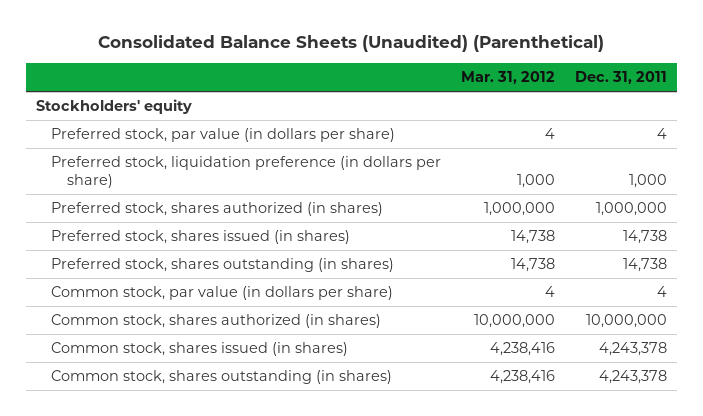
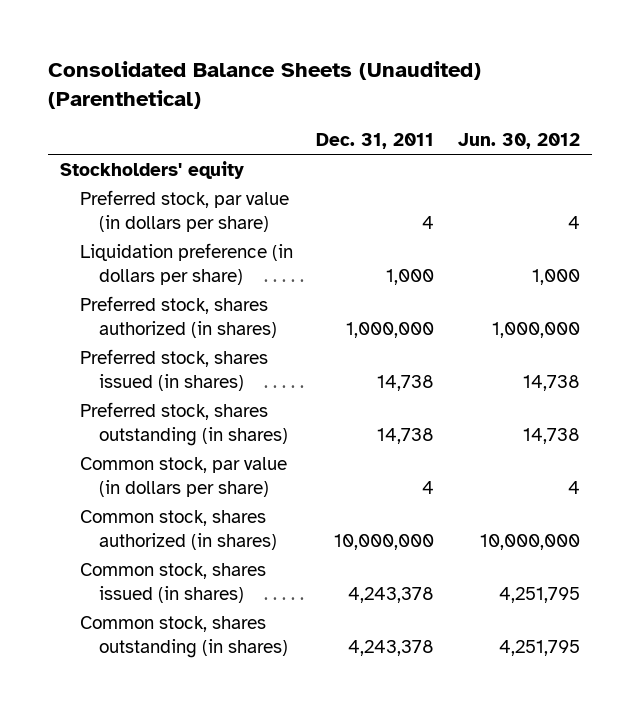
- | Mar. 31, 2012 | Dec. 31, 2011
+ | Dec. 31, 2011 | Jun. 30, 2012
- Preferred stock, liquidation preference (in dollars per share) | 1,000 | 1,000
+ Liquidation preference (in dollars per share) | 1,000 | 1,000

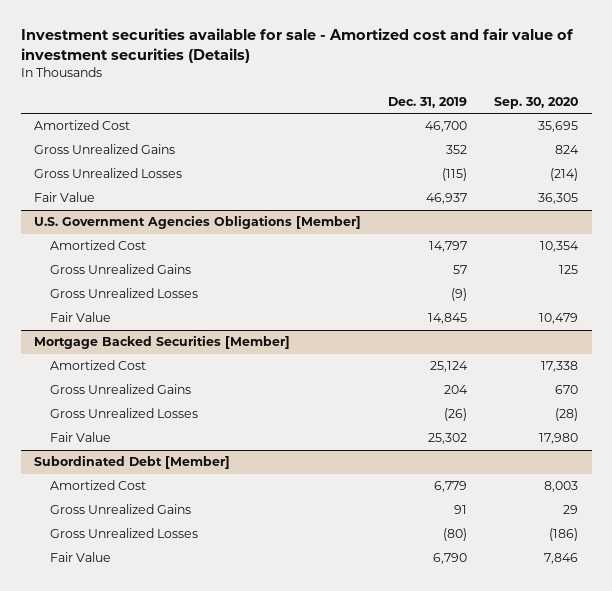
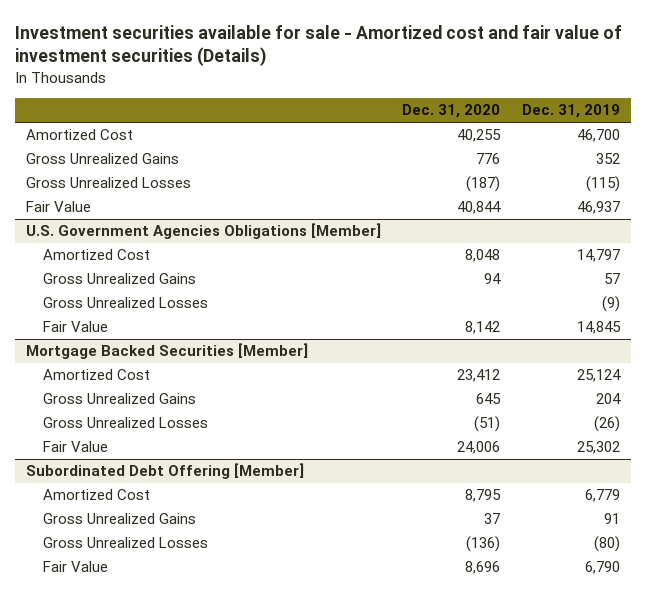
- | Dec. 31, 2019 | Sep. 30, 2020
+ | Dec. 31, 2020 | Dec. 31, 2019
- Subordinated Debt [Member]
+ Subordinated Debt Offering [Member]

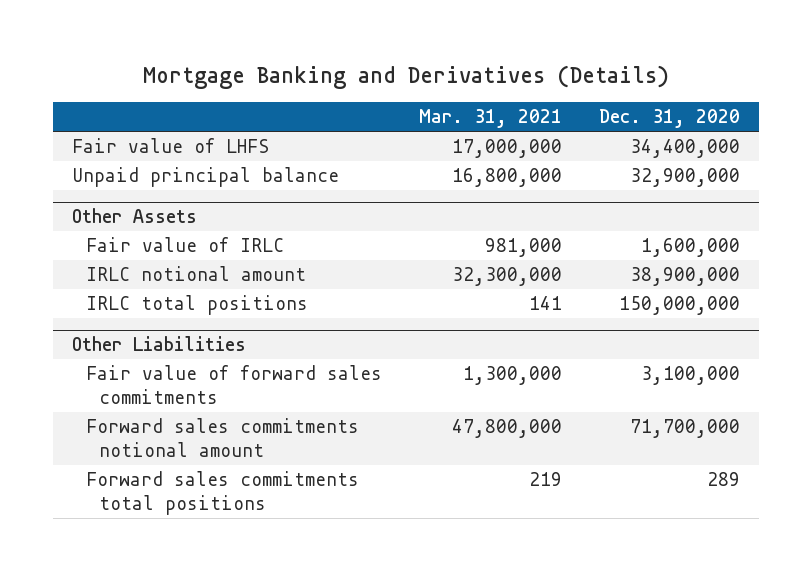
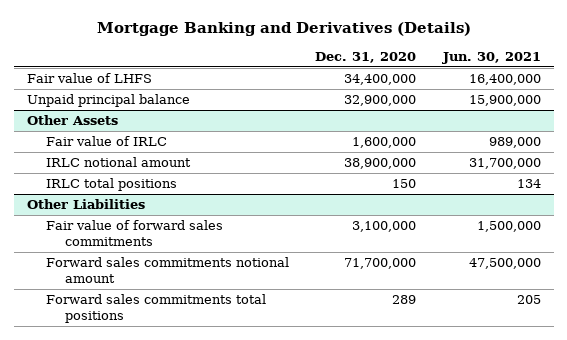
- | Mar. 31, 2021 | Dec. 31, 2020
+ | Dec. 31, 2020 | Jun. 30, 2021
@ Other Assets
- IRLC total positions | 141 | 150,000,000
+ IRLC total positions | 150 | 134

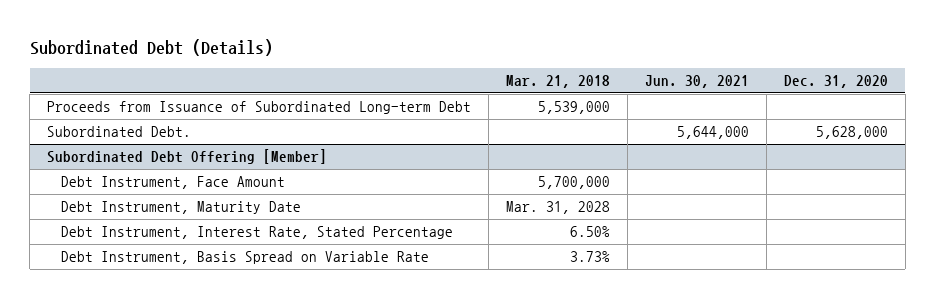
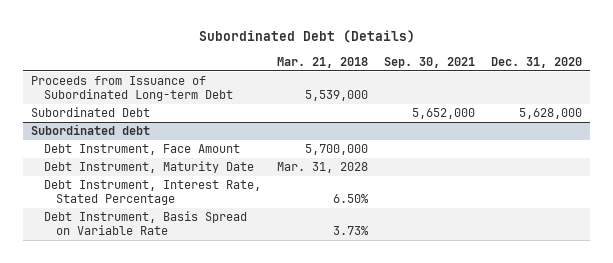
- | Mar. 21, 2018 | Jun. 30, 2021 | Dec. 31, 2020
+ | Mar. 21, 2018 | Sep. 30, 2021 | Dec. 31, 2020
- Subordinated Debt. | | 5,644,000 | 5,628,000
- Subordinated Debt Offering [Member]
+ Subordinated Debt | | 5,652,000 | 5,628,000
+ Subordinated debt

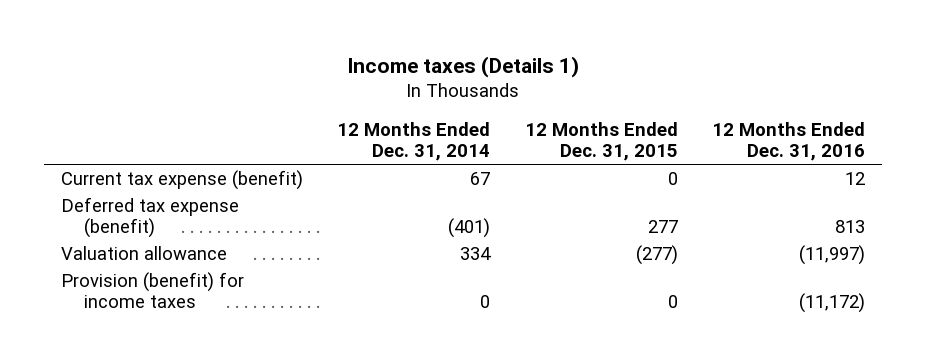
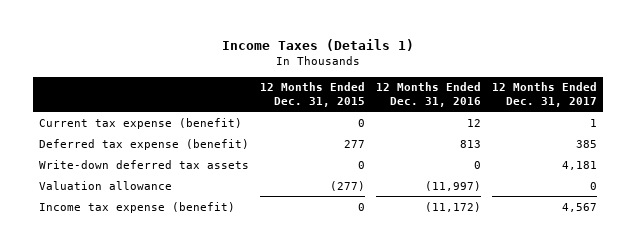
- Income taxes (Details 1)
+ Income Taxes (Details 1)
- | 12 Months Ended Dec. 31, 2014 | 12 Months Ended Dec. 31, 2015 | 12 Months Ended Dec. 31, 2016
+ | 12 Months Ended Dec. 31, 2015 | 12 Months Ended Dec. 31, 2016 | 12 Months Ended Dec. 31, 2017
+ Write-down deferred tax assets | 0 | 0 | 4,181
- Provision (benefit) for income taxes | 0 | 0 | (11,172)
+ Income tax expense (benefit) | 0 | (11,172) | 4,567

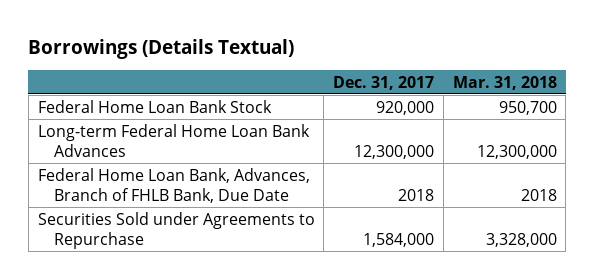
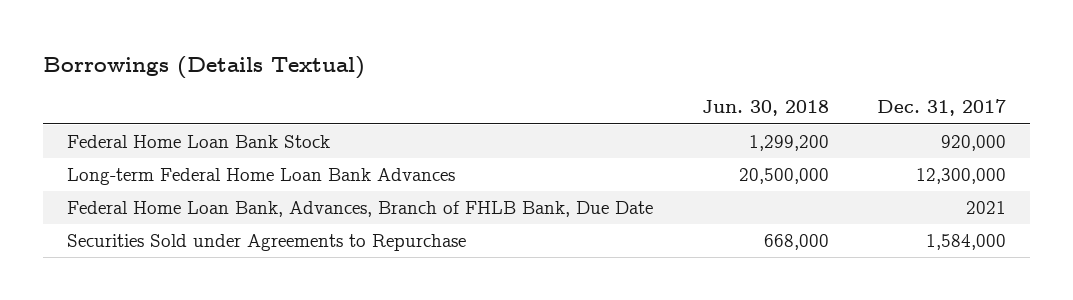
- | Dec. 31, 2017 | Mar. 31, 2018
+ | Jun. 30, 2018 | Dec. 31, 2017
- Federal Home Loan Bank, Advances, Branch of FHLB Bank, Due Date | 2018 | 2018
+ Federal Home Loan Bank, Advances, Branch of FHLB Bank, Due Date | | 2021

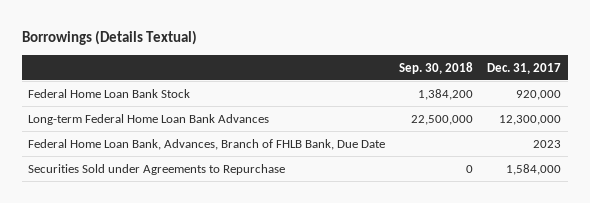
- | Jun. 30, 2018 | Dec. 31, 2017
+ | Sep. 30, 2018 | Dec. 31, 2017
- Federal Home Loan Bank, Advances, Branch of FHLB Bank, Due Date | | 2021
+ Federal Home Loan Bank, Advances, Branch of FHLB Bank, Due Date | | 2023

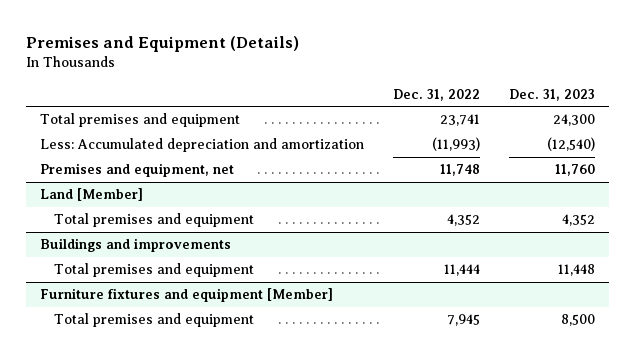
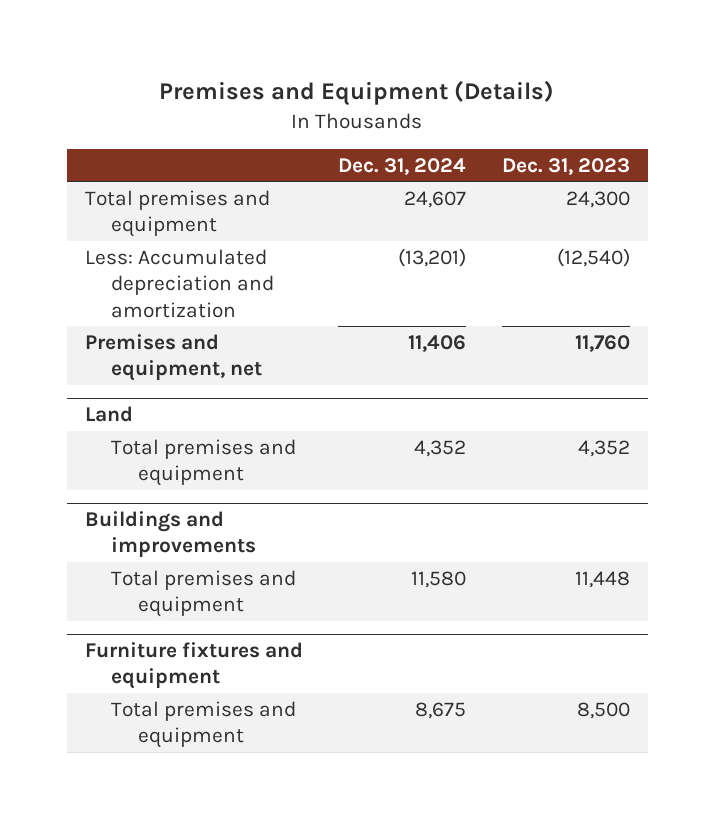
- | Dec. 31, 2022 | Dec. 31, 2023
+ | Dec. 31, 2024 | Dec. 31, 2023
- Land [Member]
+ Land
- Furniture fixtures and equipment [Member]
+ Furniture fixtures and equipment

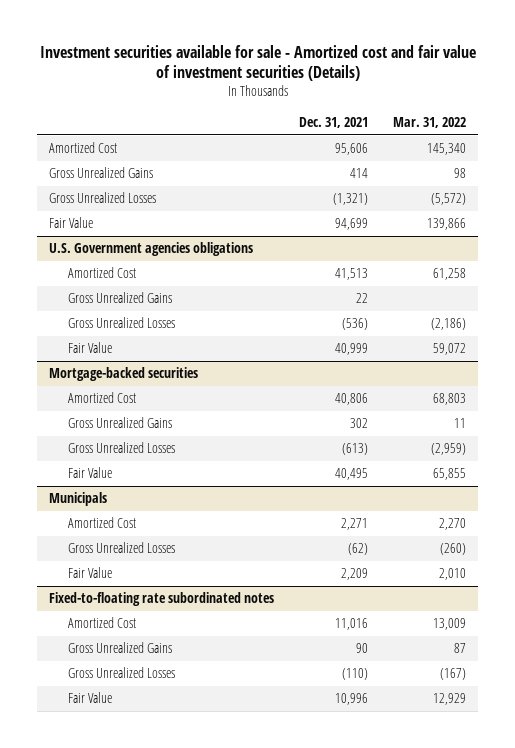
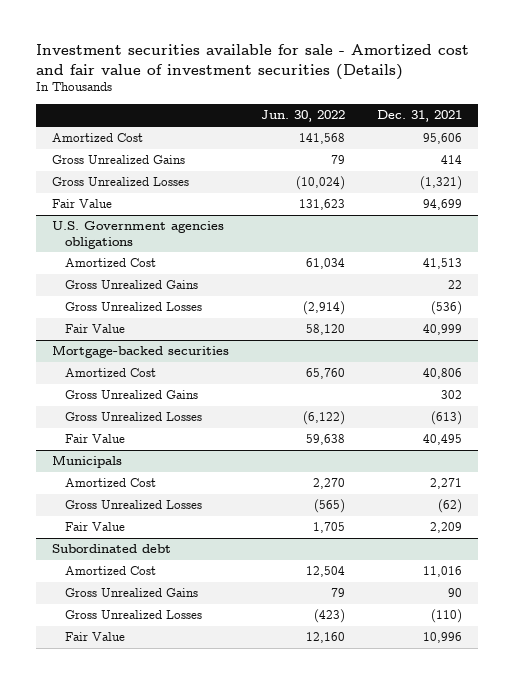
- | Dec. 31, 2021 | Mar. 31, 2022
+ | Jun. 30, 2022 | Dec. 31, 2021
- Fixed-to-floating rate subordinated notes
+ Subordinated debt

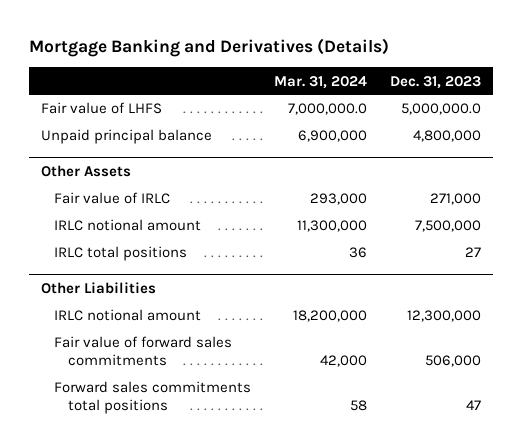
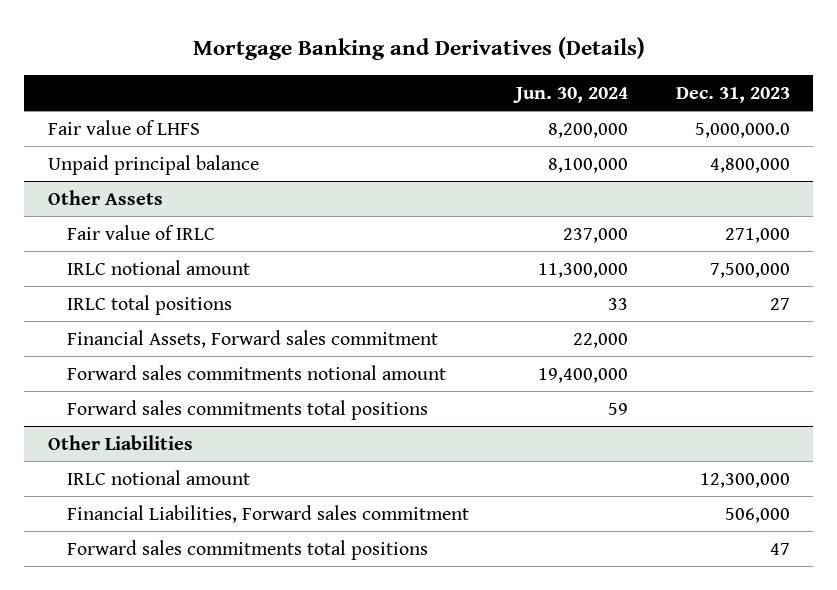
- | Mar. 31, 2024 | Dec. 31, 2023
+ | Jun. 30, 2024 | Dec. 31, 2023
@ Other Assets
+ Financial Assets, Forward sales commitment | 22,000 |
+ Forward sales commitments notional amount | 19,400,000 |
+ Forward sales commitments total positions | 59 |
@ Other Liabilities
- Fair value of forward sales commitments | 42,000 | 506,000
+ Financial Liabilities, Forward sales commitment | | 506,000

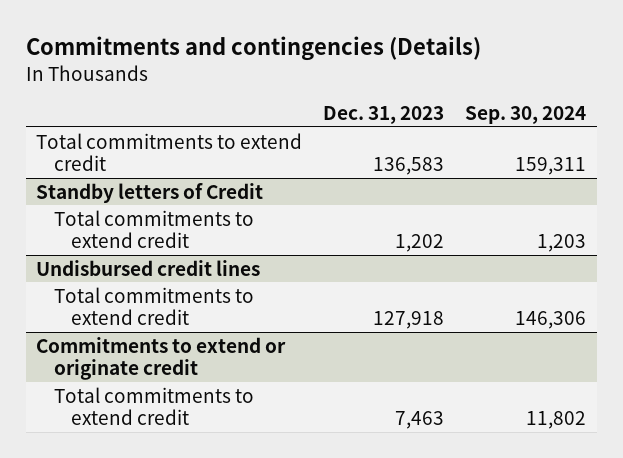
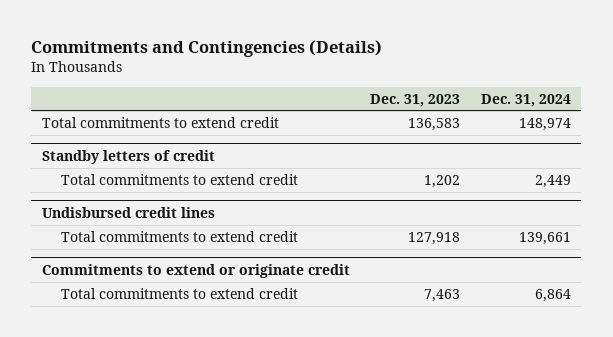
- Commitments and contingencies (Details)
+ Commitments and Contingencies (Details)
- | Dec. 31, 2023 | Sep. 30, 2024
+ | Dec. 31, 2023 | Dec. 31, 2024
- Standby letters of Credit
+ Standby letters of credit

